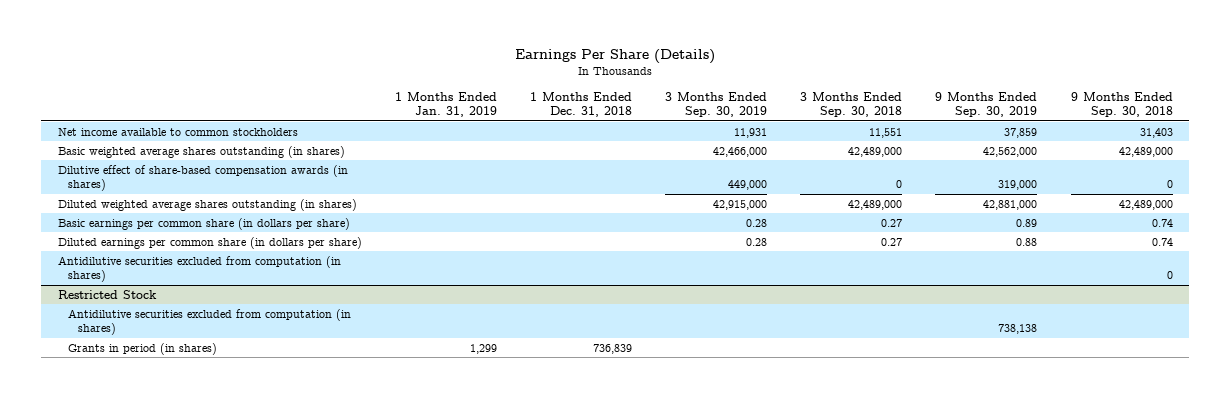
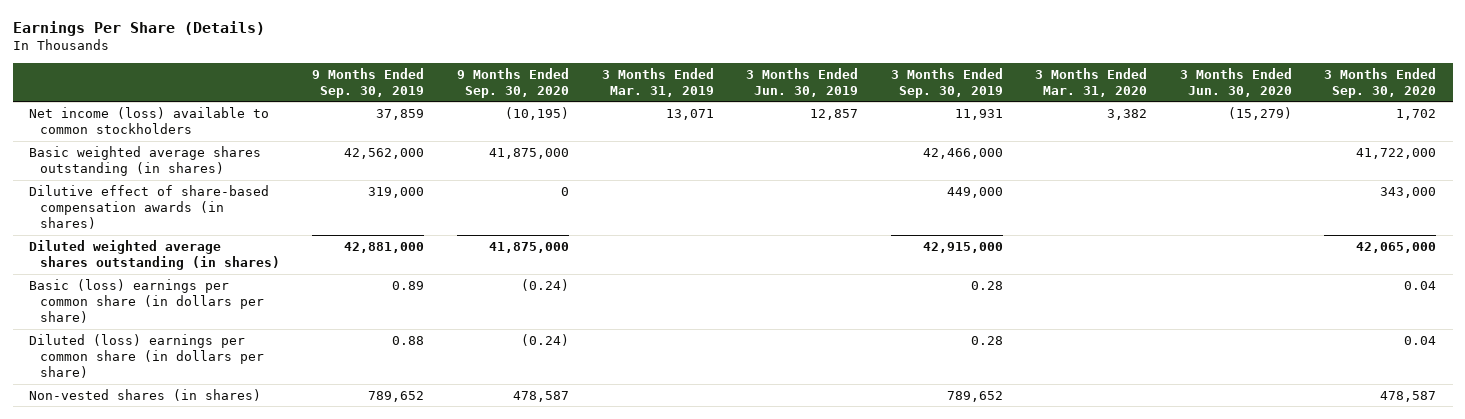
- | 1 Months Ended Jan. 31, 2019 | 1 Months Ended Dec. 31, 2018 | 3 Months Ended Sep. 30, 2019 | 3 Months Ended Sep. 30, 2018 | 9 Months Ended Sep. 30, 2019 | 9 Months Ended Sep. 30, 2018
+ | 9 Months Ended Sep. 30, 2019 | 9 Months Ended Sep. 30, 2020 | 3 Months Ended Mar. 31, 2019 | 3 Months Ended Jun. 30, 2019 | 3 Months Ended Sep. 30, 2019 | 3 Months Ended Mar. 31, 2020 | 3 Months Ended Jun. 30, 2020 | 3 Months Ended Sep. 30, 2020
- Net income available to common stockholders | | | 11,931 | 11,551 | 37,859 | 31,403
+ Net income (loss) available to common stockholders | 37,859 | (10,195) | 13,071 | 12,857 | 11,931 | 3,382 | (15,279) | 1,702
- Basic earnings per common share (in dollars per share) | | | 0.28 | 0.27 | 0.89 | 0.74
- Diluted earnings per common share (in dollars per share) | | | 0.28 | 0.27 | 0.88 | 0.74
- Antidilutive securities excluded from computation (in shares) | | | | | | 0
- Restricted Stock
- Antidilutive securities excluded from computation (in shares) | | | | | 738,138 |
- Grants in period (in shares) | 1,299 | 736,839 | | | |
+ Basic (loss) earnings per common share (in dollars per share) | 0.89 | (0.24) | | | 0.28 | | | 0.04
+ Diluted (loss) earnings per common share (in dollars per share) | 0.88 | (0.24) | | | 0.28 | | | 0.04
+ Non-vested shares (in shares) | 789,652 | 478,587 | | | 789,652 | | | 478,587

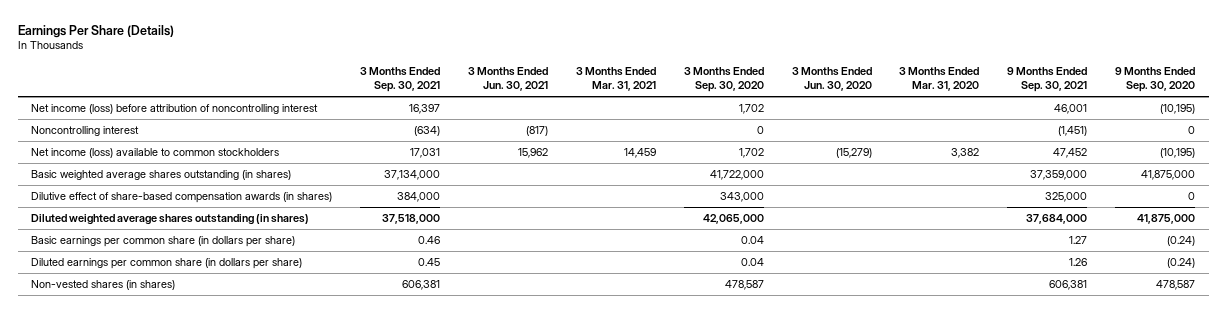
- | 9 Months Ended Sep. 30, 2019 | 9 Months Ended Sep. 30, 2020 | 3 Months Ended Mar. 31, 2019 | 3 Months Ended Jun. 30, 2019 | 3 Months Ended Sep. 30, 2019 | 3 Months Ended Mar. 31, 2020 | 3 Months Ended Jun. 30, 2020 | 3 Months Ended Sep. 30, 2020
+ | 3 Months Ended Sep. 30, 2021 | 3 Months Ended Jun. 30, 2021 | 3 Months Ended Mar. 31, 2021 | 3 Months Ended Sep. 30, 2020 | 3 Months Ended Jun. 30, 2020 | 3 Months Ended Mar. 31, 2020 | 9 Months Ended Sep. 30, 2021 | 9 Months Ended Sep. 30, 2020
+ Net income (loss) before attribution of noncontrolling interest | 16,397 | | | 1,702 | | | 46,001 | (10,195)
+ Noncontrolling interest | (634) | (817) | | 0 | | | (1,451) | 0
- Basic (loss) earnings per common share (in dollars per share) | 0.89 | (0.24) | | | 0.28 | | | 0.04
- Diluted (loss) earnings per common share (in dollars per share) | 0.88 | (0.24) | | | 0.28 | | | 0.04
+ Basic earnings per common share (in dollars per share) | 0.46 | | | 0.04 | | | 1.27 | (0.24)
+ Diluted earnings per common share (in dollars per share) | 0.45 | | | 0.04 | | | 1.26 | (0.24)

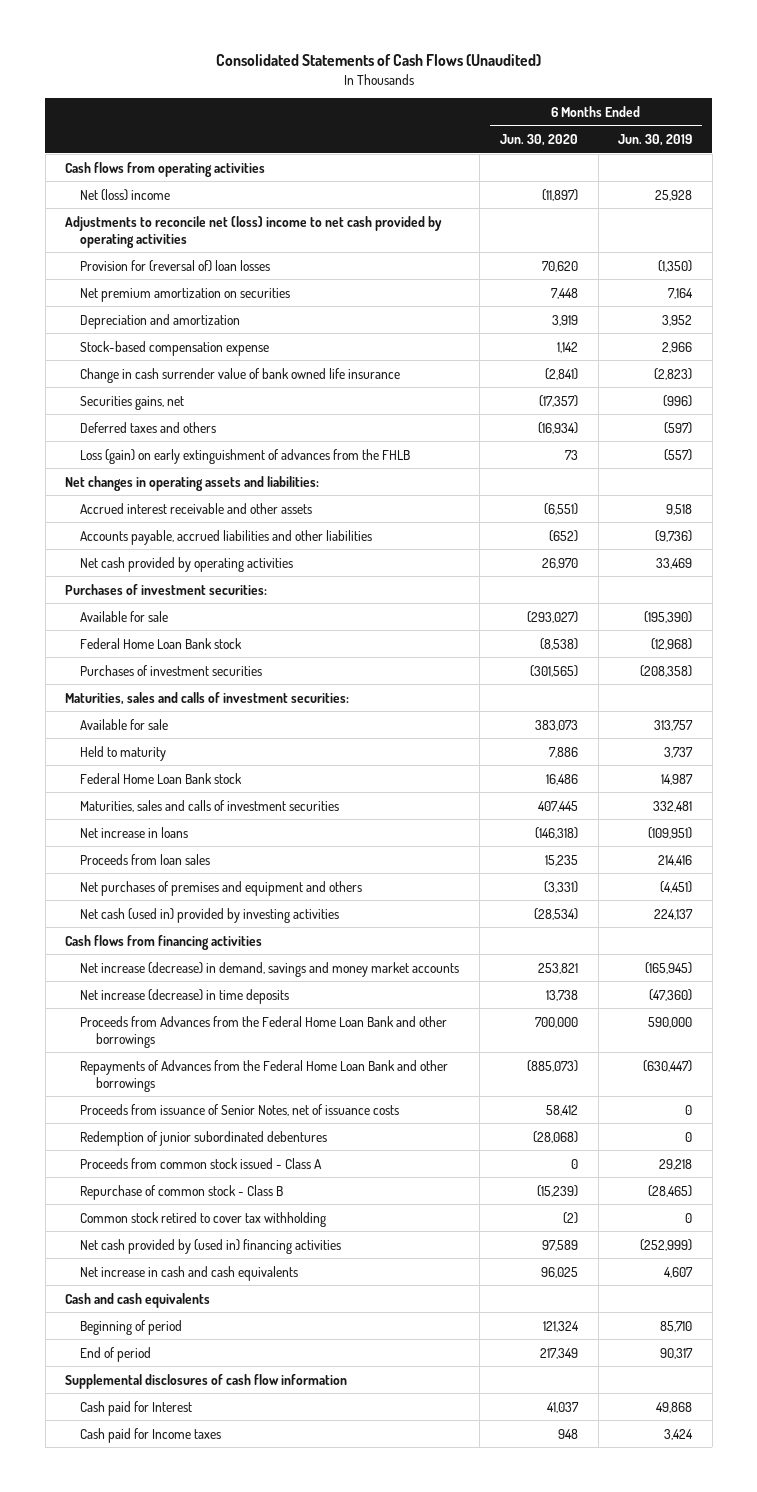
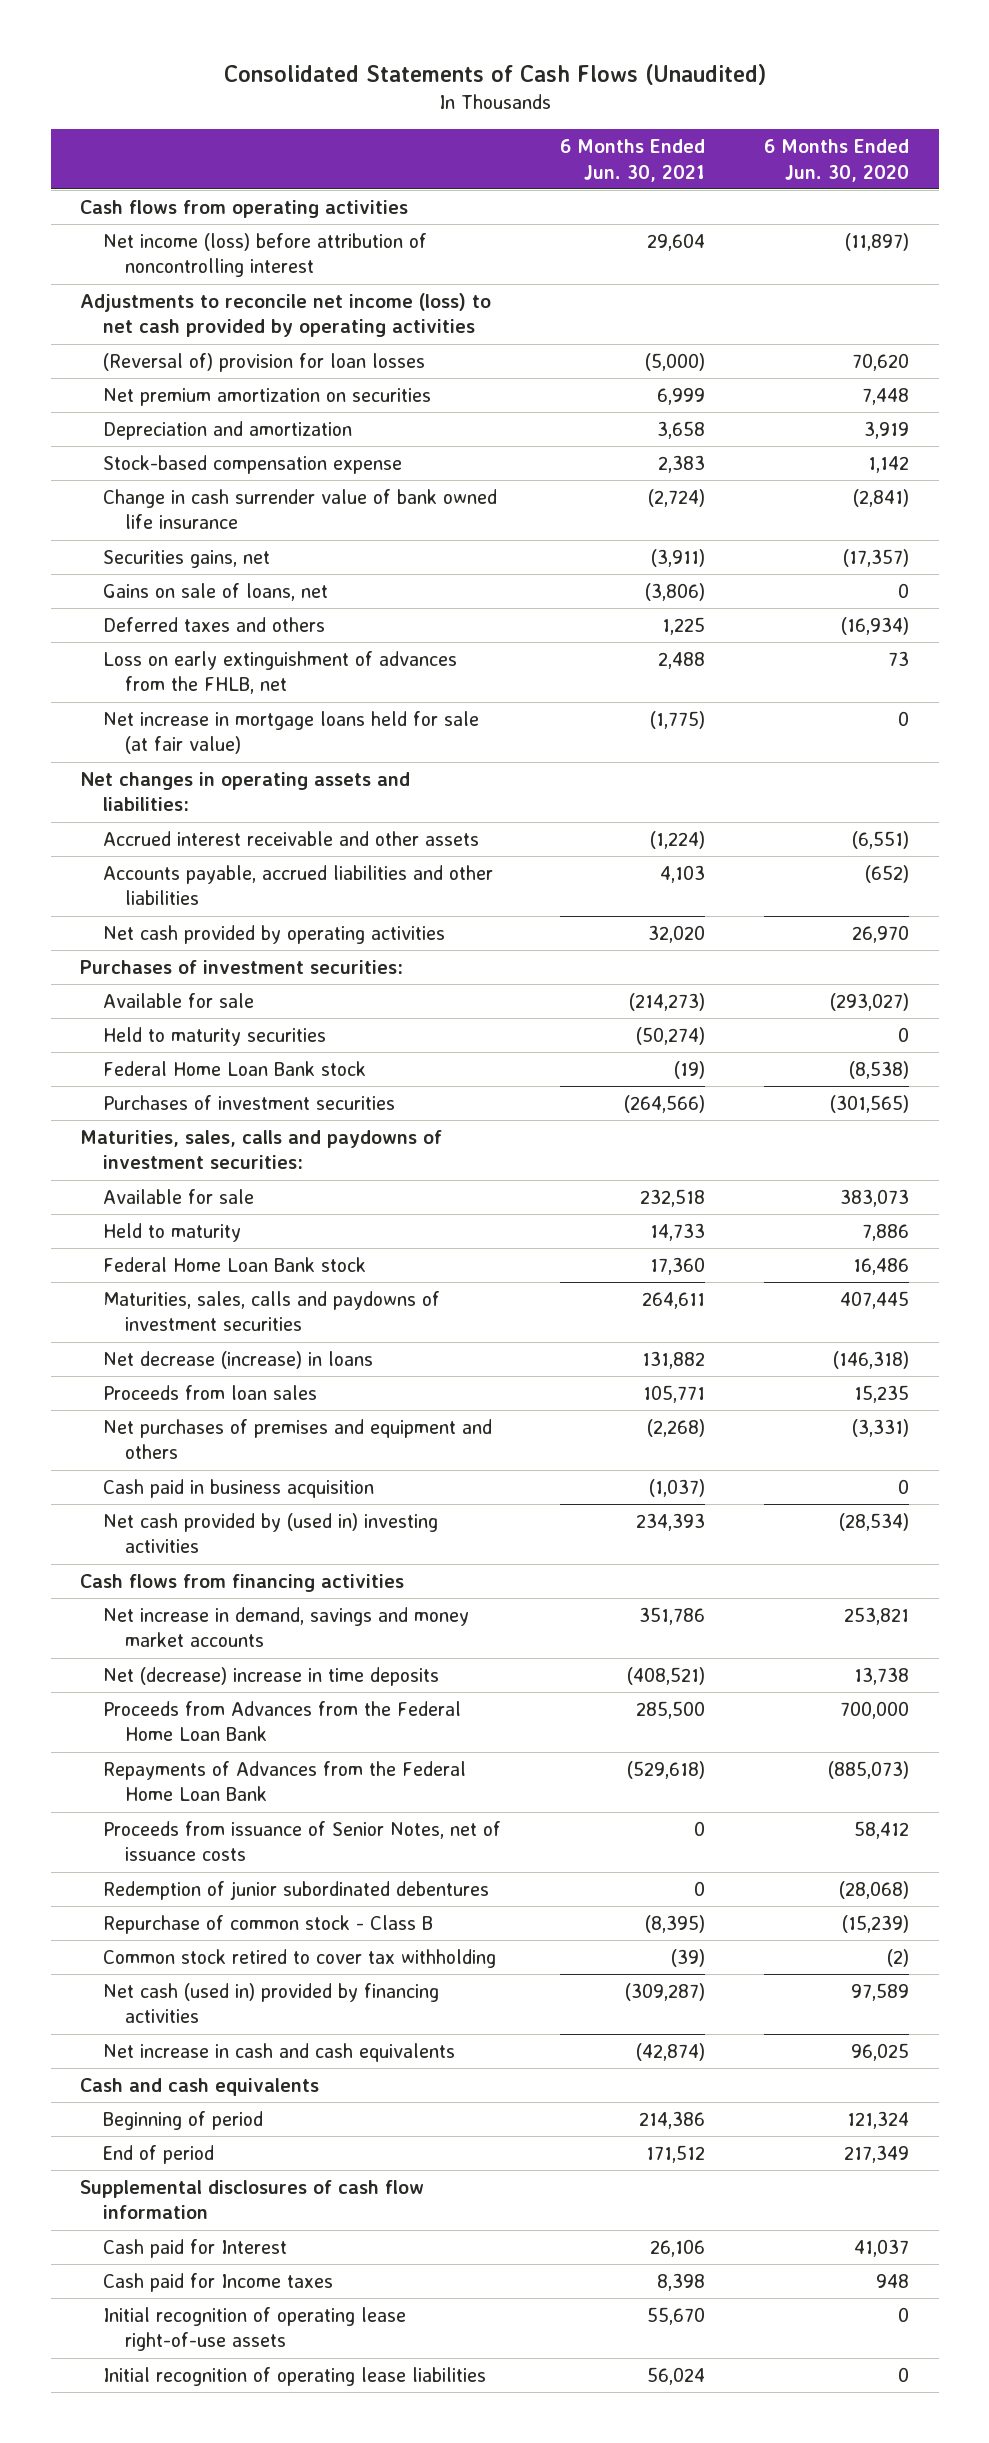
- | 6 Months Ended Jun. 30, 2020 | 6 Months Ended Jun. 30, 2019
+ | 6 Months Ended Jun. 30, 2021 | 6 Months Ended Jun. 30, 2020
- Net (loss) income | (11,897) | 25,928
- Adjustments to reconcile net (loss) income to net cash provided by operating activities
- Provision for (reversal of) loan losses | 70,620 | (1,350)
+ Net income (loss) before attribution of noncontrolling interest | 29,604 | (11,897)
+ Adjustments to reconcile net income (loss) to net cash provided by operating activities
+ (Reversal of) provision for loan losses | (5,000) | 70,620
+ Gains on sale of loans, net | (3,806) | 0
- Loss (gain) on early extinguishment of advances from the FHLB | 73 | (557)
+ Loss on early extinguishment of advances from the FHLB, net | 2,488 | 73
+ Net increase in mortgage loans held for sale (at fair value) | (1,775) | 0
+ Held to maturity securities | (50,274) | 0
- Maturities, sales and calls of investment securities:
+ Maturities, sales, calls and paydowns of investment securities:
- Maturities, sales and calls of investment securities | 407,445 | 332,481
- Net increase in loans | (146,318) | (109,951)
+ Maturities, sales, calls and paydowns of investment securities | 264,611 | 407,445
+ Net decrease (increase) in loans | 131,882 | (146,318)
- Net cash (used in) provided by investing activities | (28,534) | 224,137
+ Cash paid in business acquisition | (1,037) | 0
+ Net cash provided by (used in) investing activities | 234,393 | (28,534)
- Net increase (decrease) in demand, savings and money market accounts | 253,821 | (165,945)
- Net increase (decrease) in time deposits | 13,738 | (47,360)
- Proceeds from Advances from the Federal Home Loan Bank and other borrowings | 700,000 | 590,000
- Repayments of Advances from the Federal Home Loan Bank and other borrowings | (885,073) | (630,447)
+ Net increase in demand, savings and money market accounts | 351,786 | 253,821
+ Net (decrease) increase in time deposits | (408,521) | 13,738
+ Proceeds from Advances from the Federal Home Loan Bank | 285,500 | 700,000
+ Repayments of Advances from the Federal Home Loan Bank | (529,618) | (885,073)
- Proceeds from common stock issued - Class A | 0 | 29,218
- Net cash provided by (used in) financing activities | 97,589 | (252,999)
+ Net cash (used in) provided by financing activities | (309,287) | 97,589
+ Initial recognition of operating lease right-of-use assets | 55,670 | 0
+ Initial recognition of operating lease liabilities | 56,024 | 0

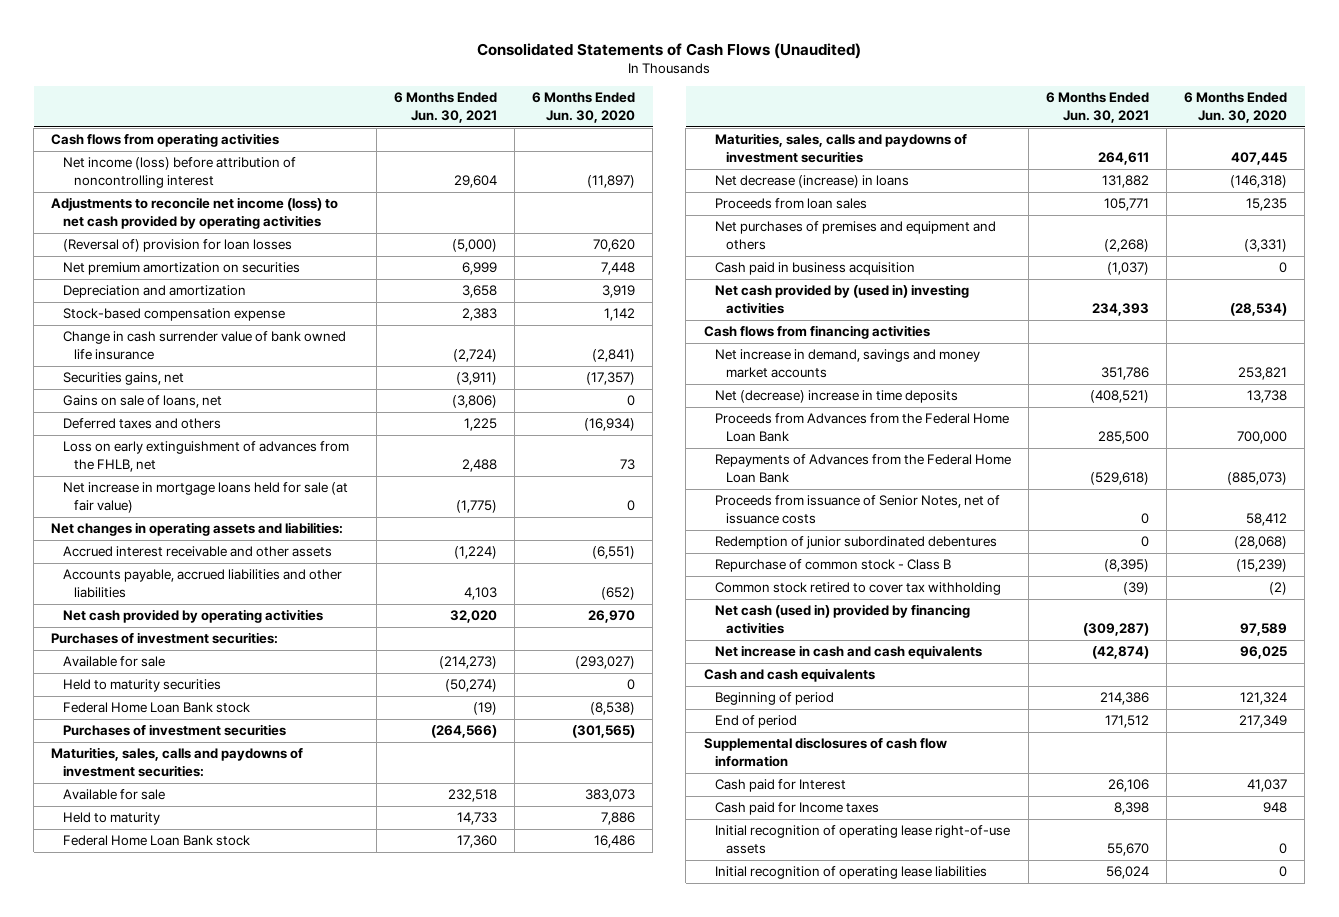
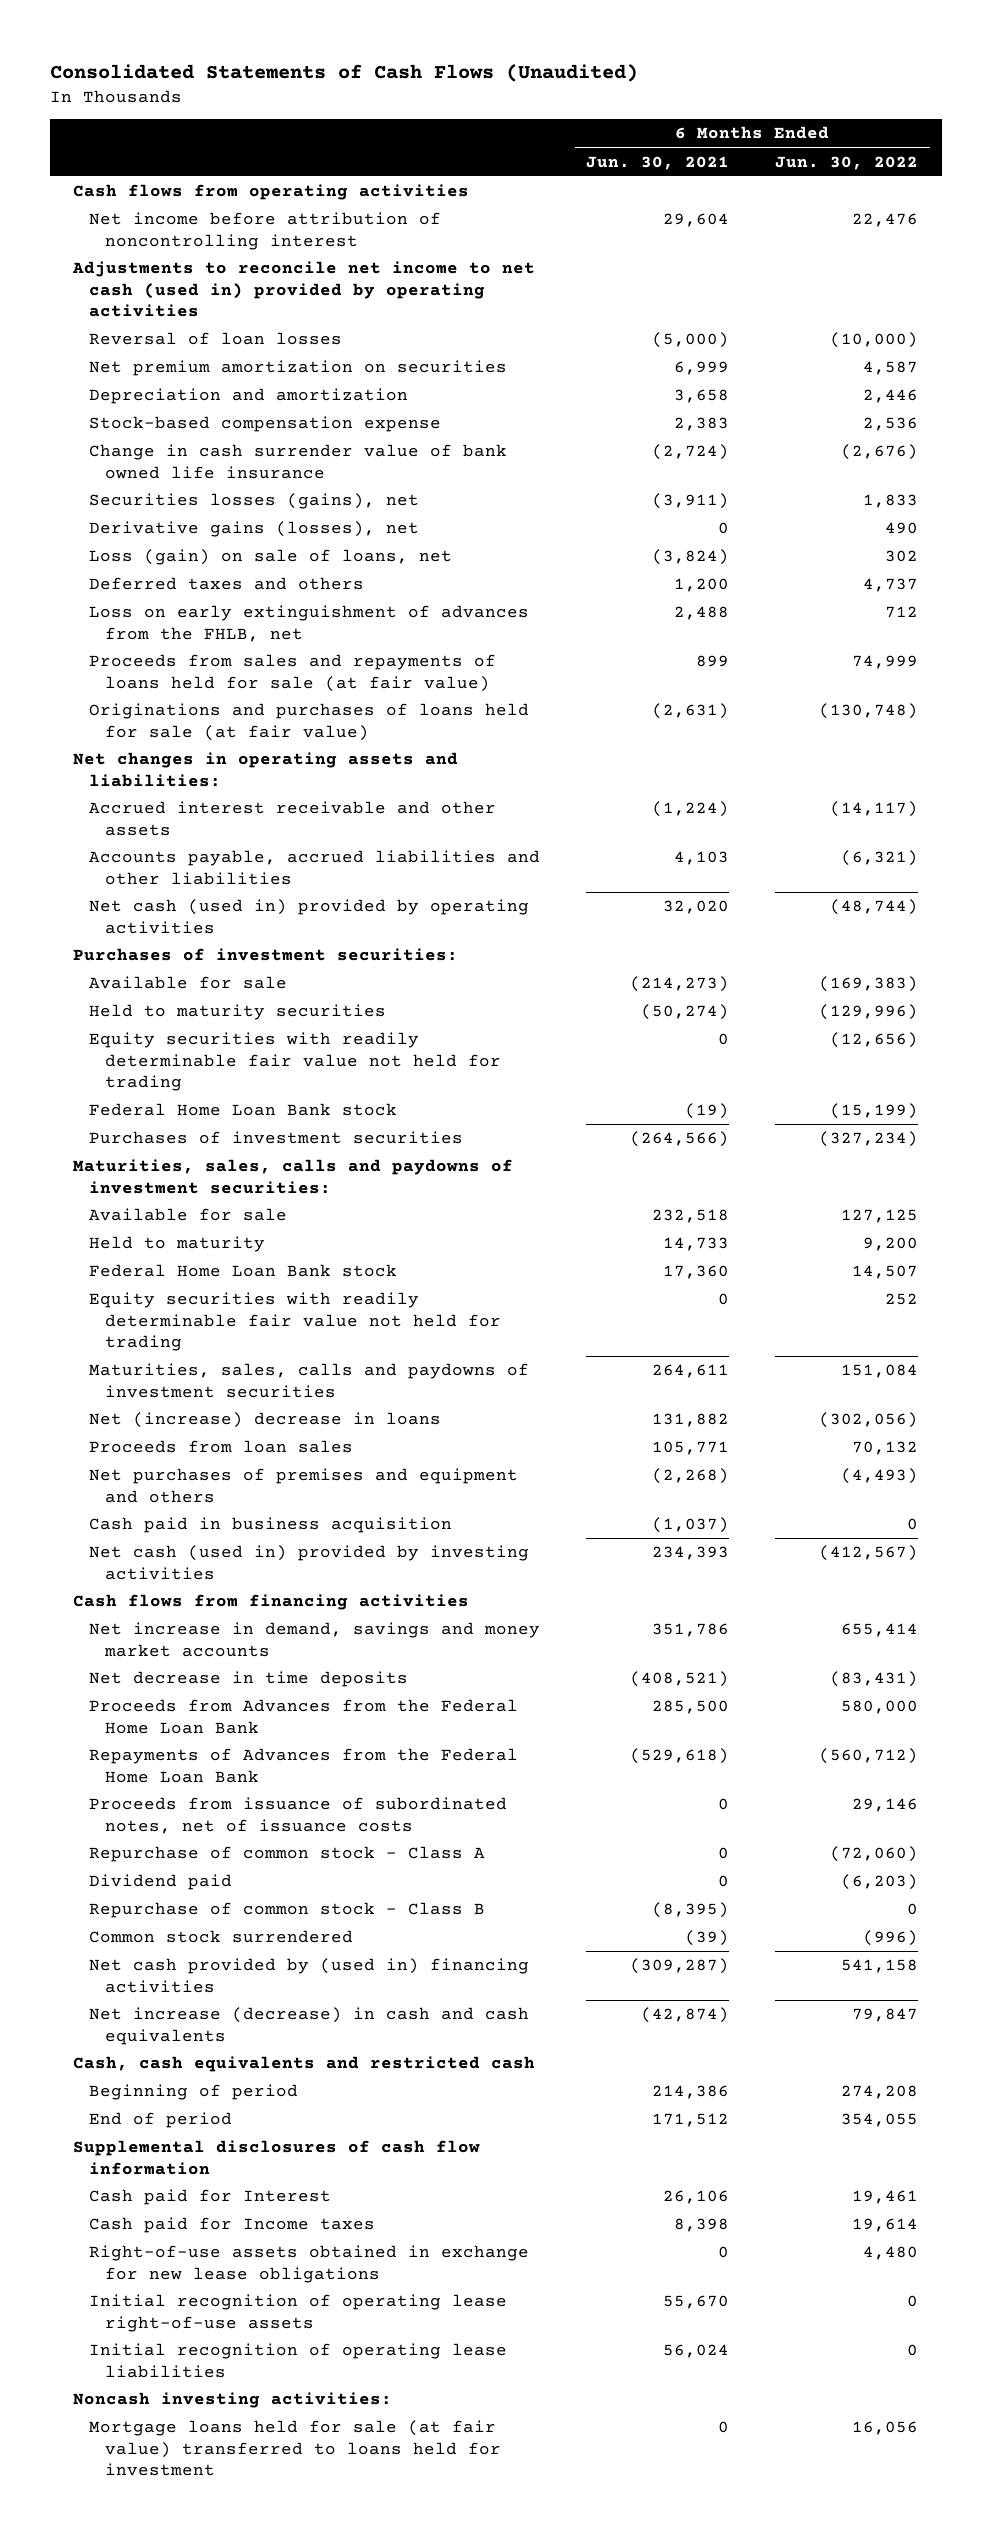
- | 6 Months Ended Jun. 30, 2021 | 6 Months Ended Jun. 30, 2020
+ | 6 Months Ended Jun. 30, 2021 | 6 Months Ended Jun. 30, 2022
- Net income (loss) before attribution of noncontrolling interest | 29,604 | (11,897)
- Adjustments to reconcile net income (loss) to net cash provided by operating activities
- (Reversal of) provision for loan losses | (5,000) | 70,620
+ Net income before attribution of noncontrolling interest | 29,604 | 22,476
+ Adjustments to reconcile net income to net cash (used in) provided by operating activities
+ Reversal of loan losses | (5,000) | (10,000)
- Securities gains, net | (3,911) | (17,357)
- Gains on sale of loans, net | (3,806) | 0
- Deferred taxes and others | 1,225 | (16,934)
+ Securities losses (gains), net | (3,911) | 1,833
+ Derivative gains (losses), net | 0 | 490
+ Loss (gain) on sale of loans, net | (3,824) | 302
+ Deferred taxes and others | 1,200 | 4,737
- Net increase in mortgage loans held for sale (at fair value) | (1,775) | 0
+ Proceeds from sales and repayments of loans held for sale (at fair value) | 899 | 74,999
+ Originations and purchases of loans held for sale (at fair value) | (2,631) | (130,748)
- Net cash provided by operating activities | 32,020 | 26,970
+ Net cash (used in) provided by operating activities | 32,020 | (48,744)
+ Equity securities with readily determinable fair value not held for trading | 0 | (12,656)
+ Equity securities with readily determinable fair value not held for trading | 0 | 252
- Net decrease (increase) in loans | 131,882 | (146,318)
+ Net (increase) decrease in loans | 131,882 | (302,056)
- Net cash provided by (used in) investing activities | 234,393 | (28,534)
+ Net cash (used in) provided by investing activities | 234,393 | (412,567)
- Net (decrease) increase in time deposits | (408,521) | 13,738
+ Net decrease in time deposits | (408,521) | (83,431)
- Proceeds from issuance of Senior Notes, net of issuance costs | 0 | 58,412
- Redemption of junior subordinated debentures | 0 | (28,068)
+ Proceeds from issuance of subordinated notes, net of issuance costs | 0 | 29,146
+ Repurchase of common stock - Class A | 0 | (72,060)
+ Dividend paid | 0 | (6,203)
- Common stock retired to cover tax withholding | (39) | (2)
- Net cash (used in) provided by financing activities | (309,287) | 97,589
- Net increase in cash and cash equivalents | (42,874) | 96,025
- Cash and cash equivalents
+ Common stock surrendered | (39) | (996)
+ Net cash provided by (used in) financing activities | (309,287) | 541,158
+ Net increase (decrease) in cash and cash equivalents | (42,874) | 79,847
+ Cash, cash equivalents and restricted cash
+ Right-of-use assets obtained in exchange for new lease obligations | 0 | 4,480
+ Noncash investing activities:
+ Mortgage loans held for sale (at fair value) transferred to loans held for investment | 0 | 16,056

